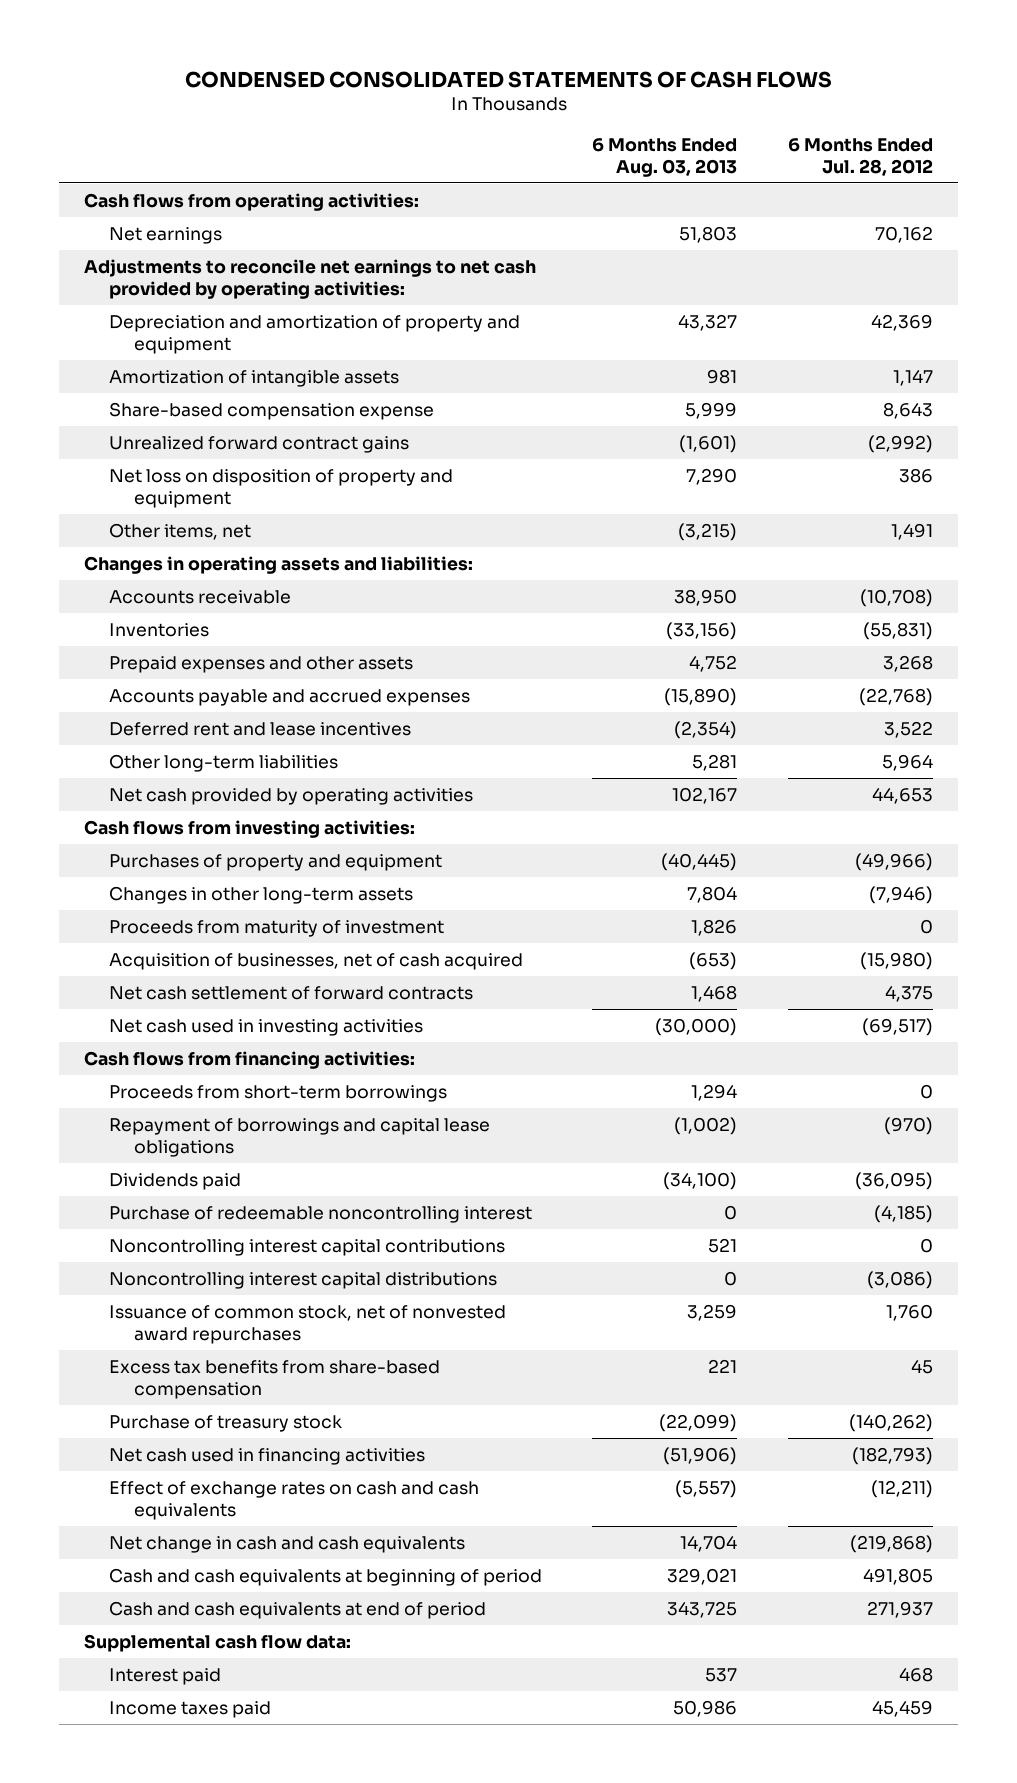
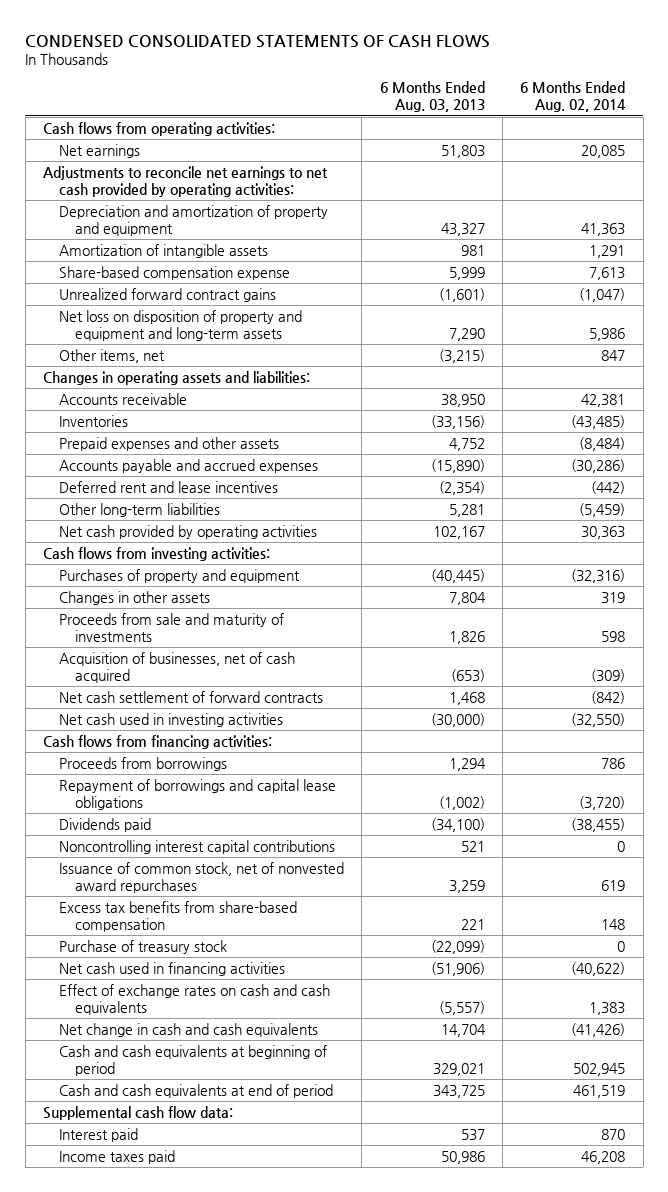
- | 6 Months Ended Aug. 03, 2013 | 6 Months Ended Jul. 28, 2012
+ | 6 Months Ended Aug. 03, 2013 | 6 Months Ended Aug. 02, 2014
- Net loss on disposition of property and equipment | 7,290 | 386
+ Net loss on disposition of property and equipment and long-term assets | 7,290 | 5,986
- Changes in other long-term assets | 7,804 | (7,946)
- Proceeds from maturity of investment | 1,826 | 0
+ Changes in other assets | 7,804 | 319
+ Proceeds from sale and maturity of investments | 1,826 | 598
- Proceeds from short-term borrowings | 1,294 | 0
+ Proceeds from borrowings | 1,294 | 786
- Purchase of redeemable noncontrolling interest | 0 | (4,185)
- Noncontrolling interest capital distributions | 0 | (3,086)

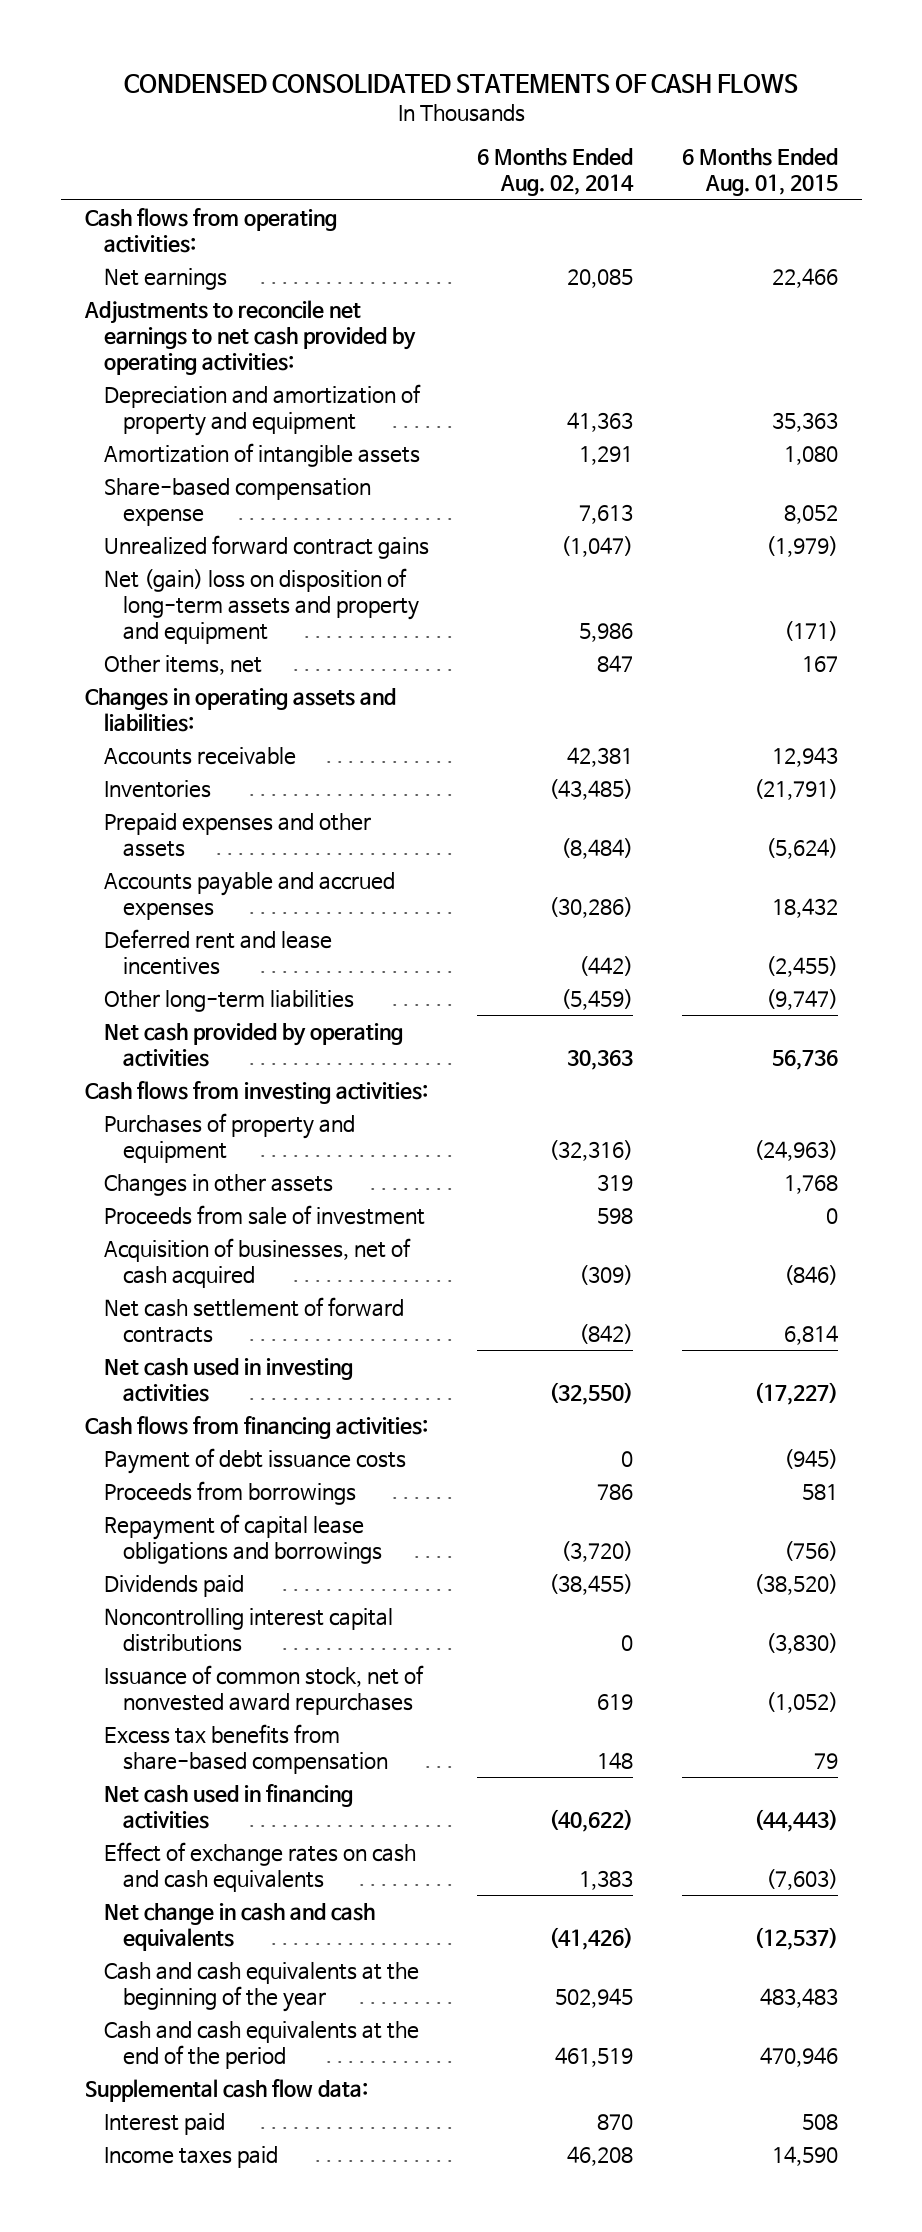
- | 6 Months Ended Aug. 03, 2013 | 6 Months Ended Aug. 02, 2014
+ | 6 Months Ended Aug. 02, 2014 | 6 Months Ended Aug. 01, 2015
- Net loss on disposition of property and equipment and long-term assets | 7,290 | 5,986
+ Net (gain) loss on disposition of long-term assets and property and equipment | 5,986 | (171)
- Proceeds from sale and maturity of investments | 1,826 | 598
+ Proceeds from sale of investment | 598 | 0
+ Payment of debt issuance costs | 0 | (945)
- Repayment of borrowings and capital lease obligations | (1,002) | (3,720)
+ Repayment of capital lease obligations and borrowings | (3,720) | (756)
- Noncontrolling interest capital contributions | 521 | 0
+ Noncontrolling interest capital distributions | 0 | (3,830)
- Purchase of treasury stock | (22,099) | 0
- Cash and cash equivalents at beginning of period | 329,021 | 502,945
- Cash and cash equivalents at end of period | 343,725 | 461,519
+ Cash and cash equivalents at the beginning of the year | 502,945 | 483,483
+ Cash and cash equivalents at the end of the period | 461,519 | 470,946

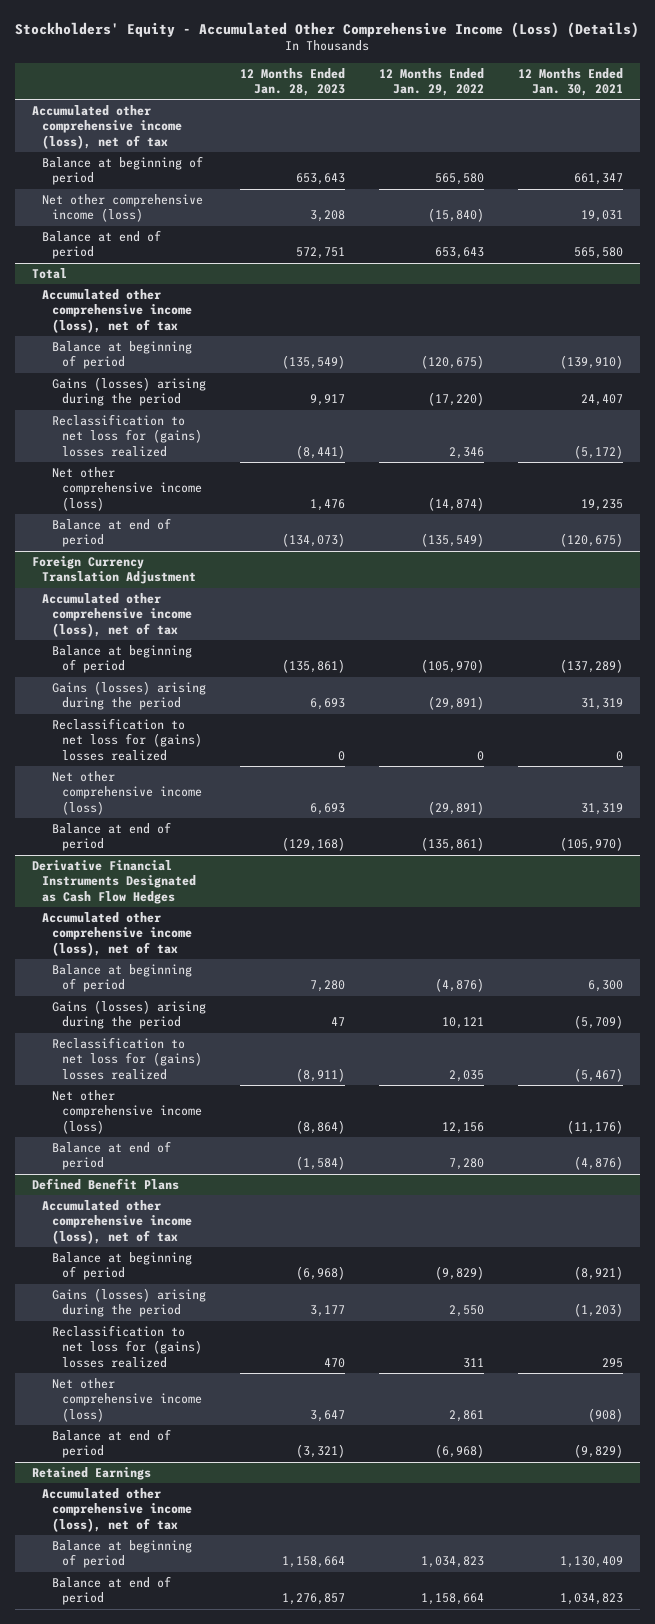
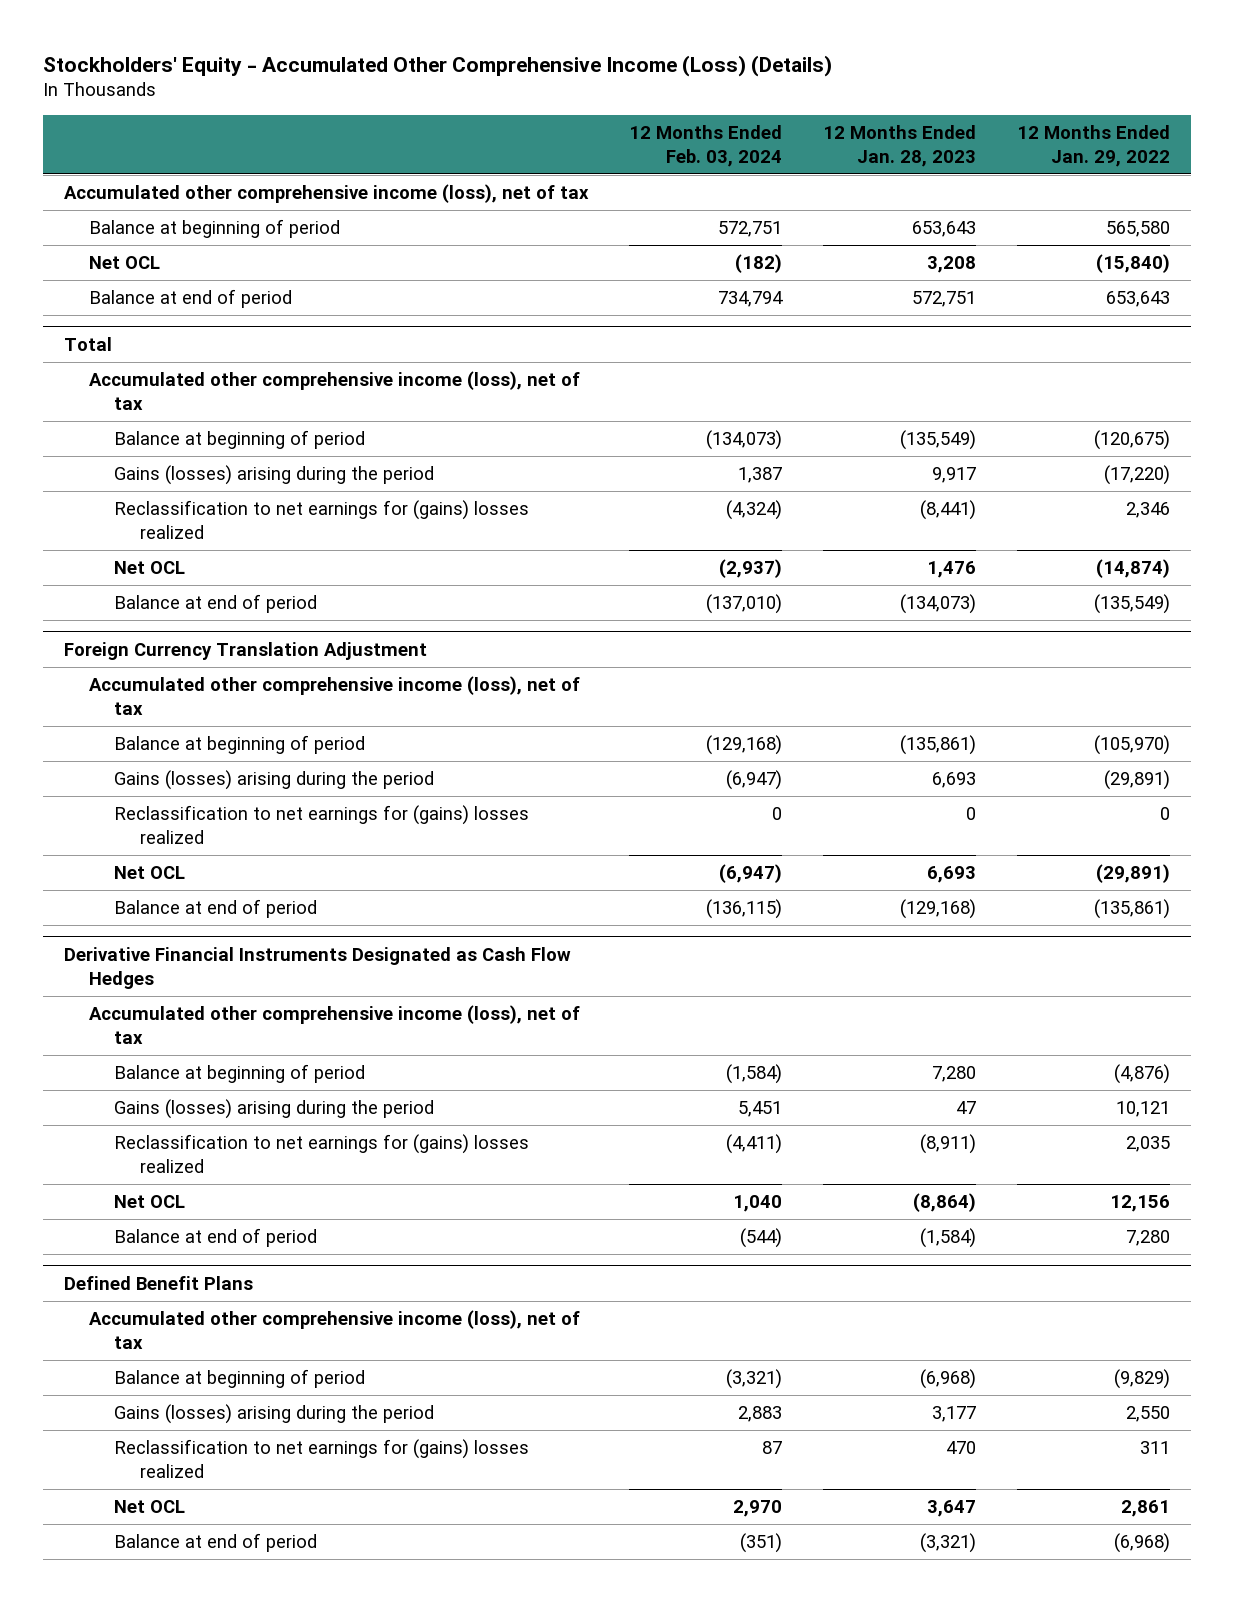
- | 12 Months Ended Jan. 28, 2023 | 12 Months Ended Jan. 29, 2022 | 12 Months Ended Jan. 30, 2021
+ | 12 Months Ended Feb. 03, 2024 | 12 Months Ended Jan. 28, 2023 | 12 Months Ended Jan. 29, 2022
- Net other comprehensive income (loss) | 3,208 | (15,840) | 19,031
+ Net OCL | (182) | 3,208 | (15,840)
@ Total
- Reclassification to net loss for (gains) losses realized | (8,441) | 2,346 | (5,172)
- Net other comprehensive income (loss) | 1,476 | (14,874) | 19,235
+ Reclassification to net earnings for (gains) losses realized | (4,324) | (8,441) | 2,346
+ Net OCL | (2,937) | 1,476 | (14,874)
@ Foreign Currency Translation Adjustment
- Reclassification to net loss for (gains) losses realized | 0 | 0 | 0
- Net other comprehensive income (loss) | 6,693 | (29,891) | 31,319
+ Reclassification to net earnings for (gains) losses realized | 0 | 0 | 0
+ Net OCL | (6,947) | 6,693 | (29,891)
@ Derivative Financial Instruments Designated as Cash Flow Hedges
- Reclassification to net loss for (gains) losses realized | (8,911) | 2,035 | (5,467)
- Net other comprehensive income (loss) | (8,864) | 12,156 | (11,176)
+ Reclassification to net earnings for (gains) losses realized | (4,411) | (8,911) | 2,035
+ Net OCL | 1,040 | (8,864) | 12,156
@ Defined Benefit Plans
- Reclassification to net loss for (gains) losses realized | 470 | 311 | 295
- Net other comprehensive income (loss) | 3,647 | 2,861 | (908)
+ Reclassification to net earnings for (gains) losses realized | 87 | 470 | 311
+ Net OCL | 2,970 | 3,647 | 2,861
- Retained Earnings
- Accumulated other comprehensive income (loss), net of tax
- Balance at beginning of period | 1,158,664 | 1,034,823 | 1,130,409
- Balance at end of period | 1,276,857 | 1,158,664 | 1,034,823

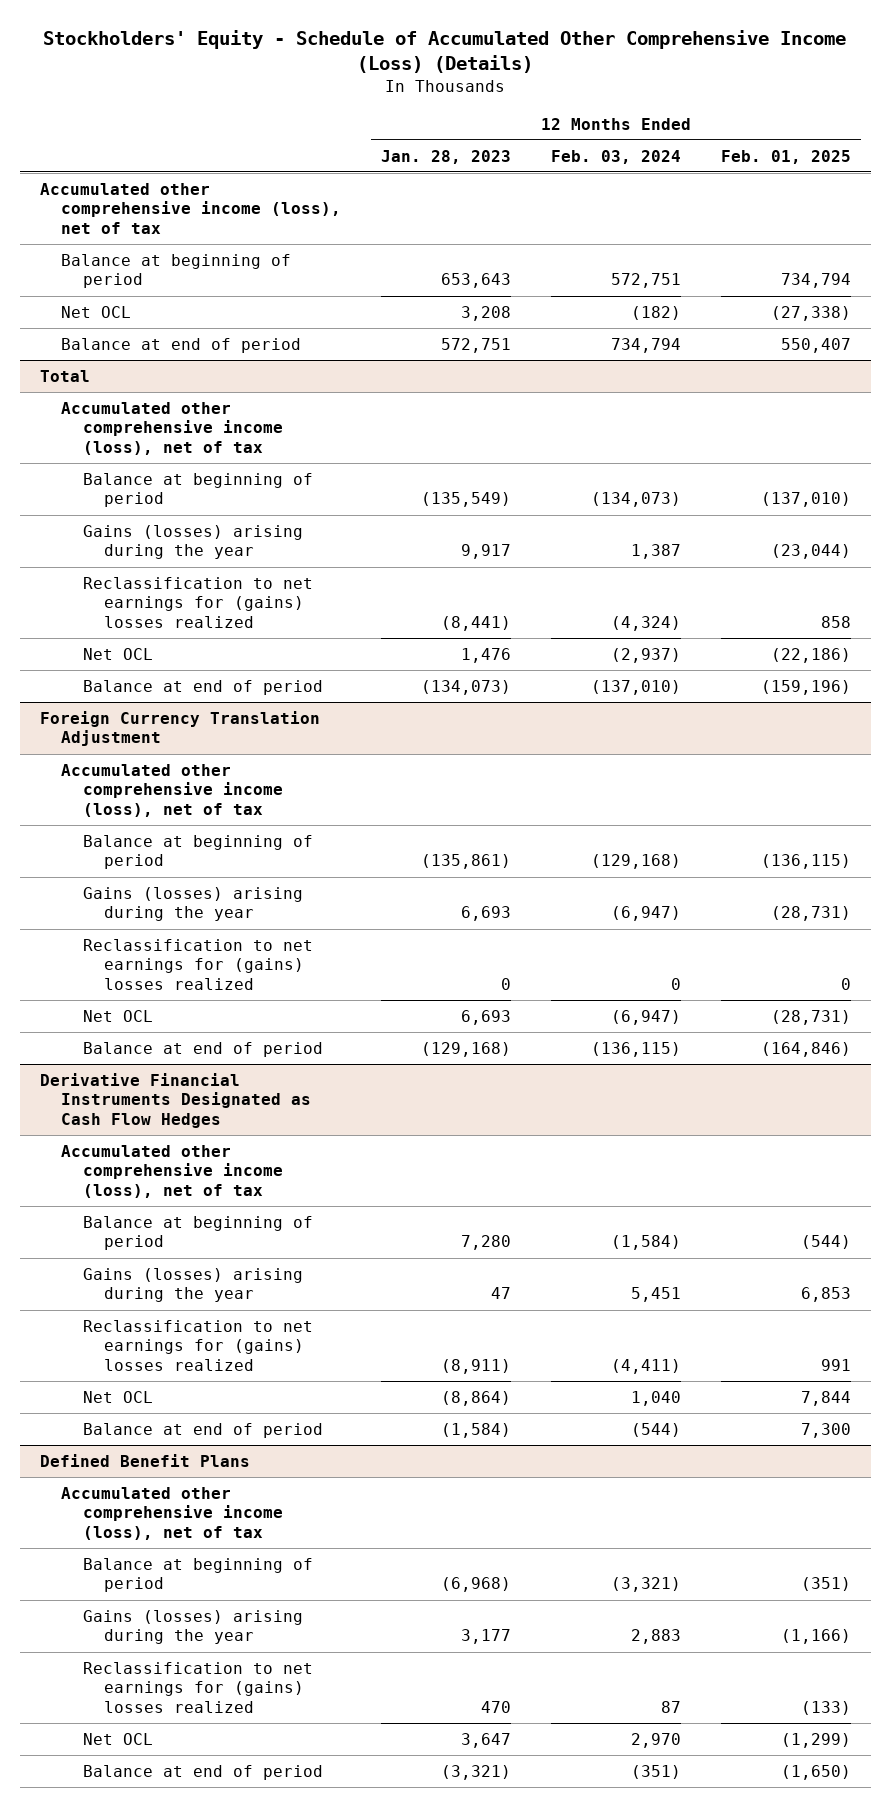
- Stockholders' Equity - Accumulated Other Comprehensive Income (Loss) (Details)
+ Stockholders' Equity - Schedule of Accumulated Other Comprehensive Income (Loss) (Details)
- | 12 Months Ended Feb. 03, 2024 | 12 Months Ended Jan. 28, 2023 | 12 Months Ended Jan. 29, 2022
+ | 12 Months Ended Jan. 28, 2023 | 12 Months Ended Feb. 03, 2024 | 12 Months Ended Feb. 01, 2025
@ Total
- Gains (losses) arising during the period | 1,387 | 9,917 | (17,220)
+ Gains (losses) arising during the year | 9,917 | 1,387 | (23,044)
@ Foreign Currency Translation Adjustment
- Gains (losses) arising during the period | (6,947) | 6,693 | (29,891)
+ Gains (losses) arising during the year | 6,693 | (6,947) | (28,731)
@ Derivative Financial Instruments Designated as Cash Flow Hedges
- Gains (losses) arising during the period | 5,451 | 47 | 10,121
+ Gains (losses) arising during the year | 47 | 5,451 | 6,853
@ Defined Benefit Plans
- Gains (losses) arising during the period | 2,883 | 3,177 | 2,550
+ Gains (losses) arising during the year | 3,177 | 2,883 | (1,166)

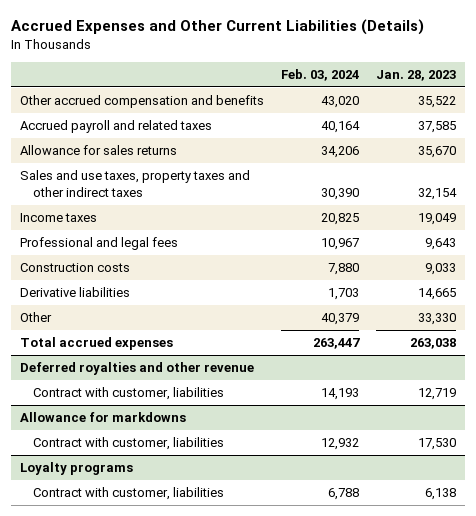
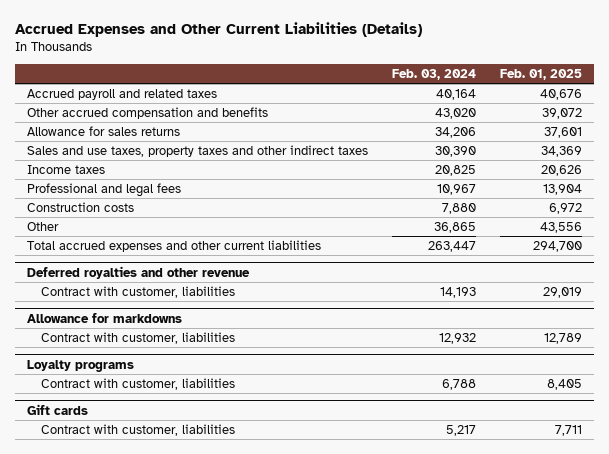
- | Feb. 03, 2024 | Jan. 28, 2023
+ | Feb. 03, 2024 | Feb. 01, 2025
moved down: Other accrued compensation and benefits | 43,020 | 39,072
- Derivative liabilities | 1,703 | 14,665
- Other | 40,379 | 33,330
- Total accrued expenses | 263,447 | 263,038
+ Other | 36,865 | 43,556
+ Total accrued expenses and other current liabilities | 263,447 | 294,700
+ Gift cards
+ Contract with customer, liabilities | 5,217 | 7,711

